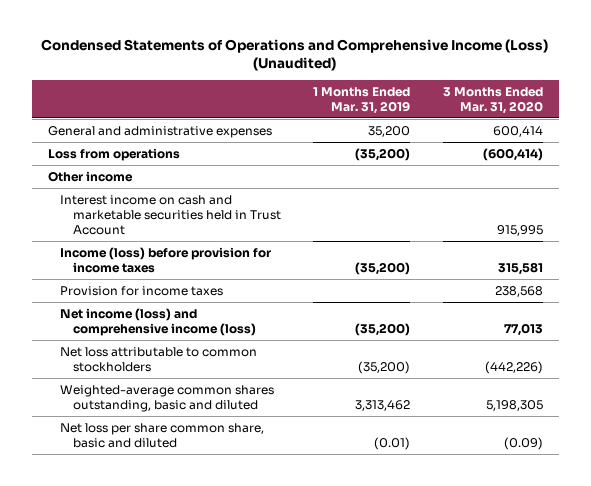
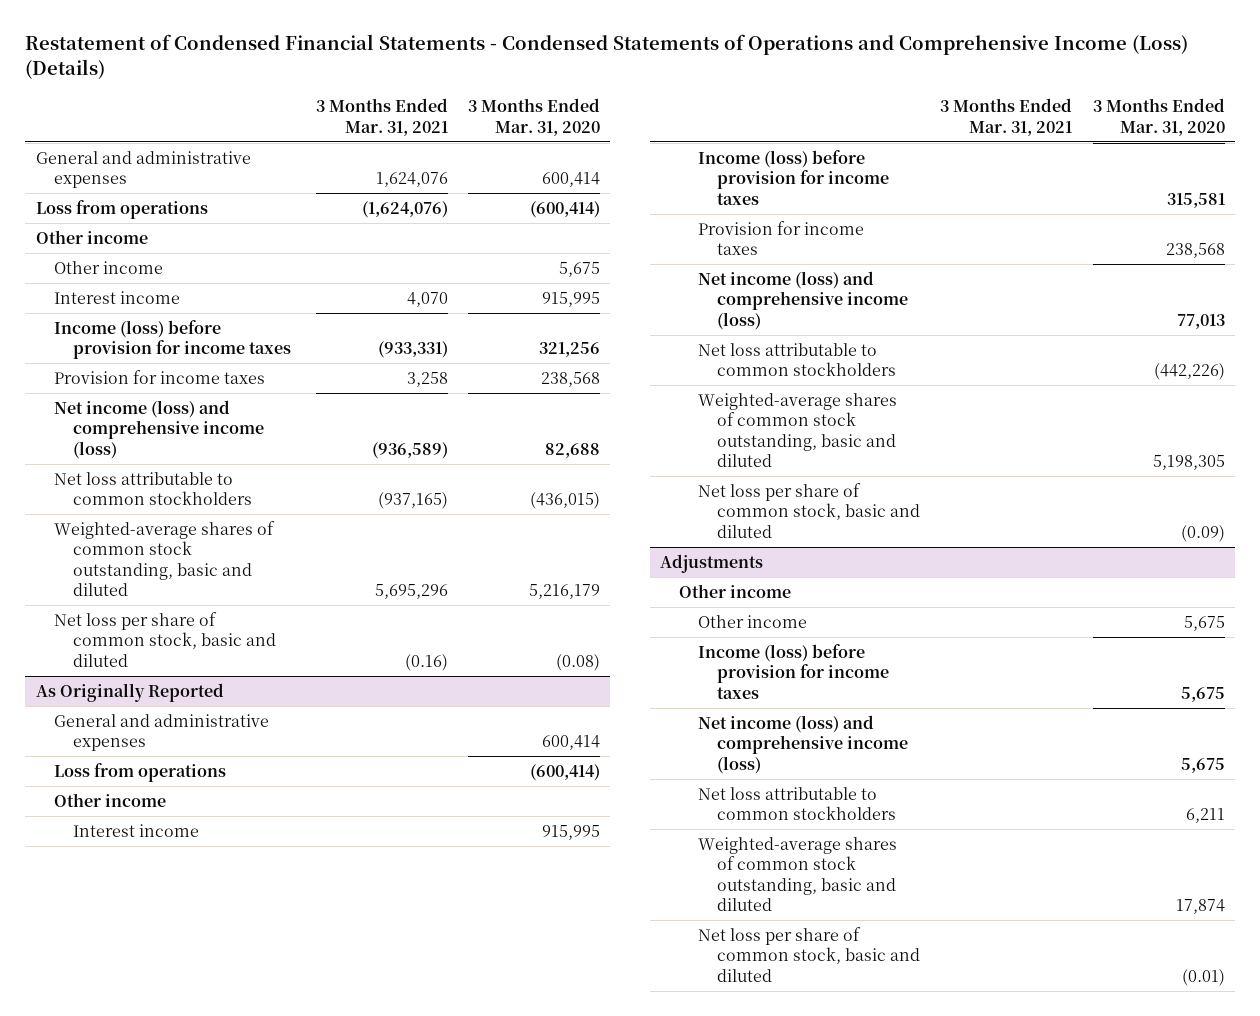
- Condensed Statements of Operations and Comprehensive Income (Loss) (Unaudited)
+ Restatement of Condensed Financial Statements - Condensed Statements of Operations and Comprehensive Income (Loss) (Details)
- | 1 Months Ended Mar. 31, 2019 | 3 Months Ended Mar. 31, 2020
+ | 3 Months Ended Mar. 31, 2021 | 3 Months Ended Mar. 31, 2020
- Interest income on cash and marketable securities held in Trust Account | | 915,995
+ Other income | | 5,675
+ Interest income | 4,070 | 915,995
+ Income (loss) before provision for income taxes | (933,331) | 321,256
+ Provision for income taxes | 3,258 | 238,568
+ Net income (loss) and comprehensive income (loss) | (936,589) | 82,688
+ Net loss attributable to common stockholders | (937,165) | (436,015)
+ Weighted-average shares of common stock outstanding, basic and diluted | 5,695,296 | 5,216,179
+ Net loss per share of common stock, basic and diluted | (0.16) | (0.08)
+ As Originally Reported
+ General and administrative expenses | | 600,414
+ Loss from operations | | (600,414)
+ Other income
+ Interest income | | 915,995
- Weighted-average common shares outstanding, basic and diluted | 3,313,462 | 5,198,305
- Net loss per share common share, basic and diluted | (0.01) | (0.09)
+ Weighted-average shares of common stock outstanding, basic and diluted | | 5,198,305
+ Net loss per share of common stock, basic and diluted | | (0.09)
+ Adjustments
+ Other income
+ Other income | | 5,675
+ Income (loss) before provision for income taxes | | 5,675
+ Net income (loss) and comprehensive income (loss) | | 5,675
+ Net loss attributable to common stockholders | | 6,211
+ Weighted-average shares of common stock outstanding, basic and diluted | | 17,874
+ Net loss per share of common stock, basic and diluted | | (0.01)

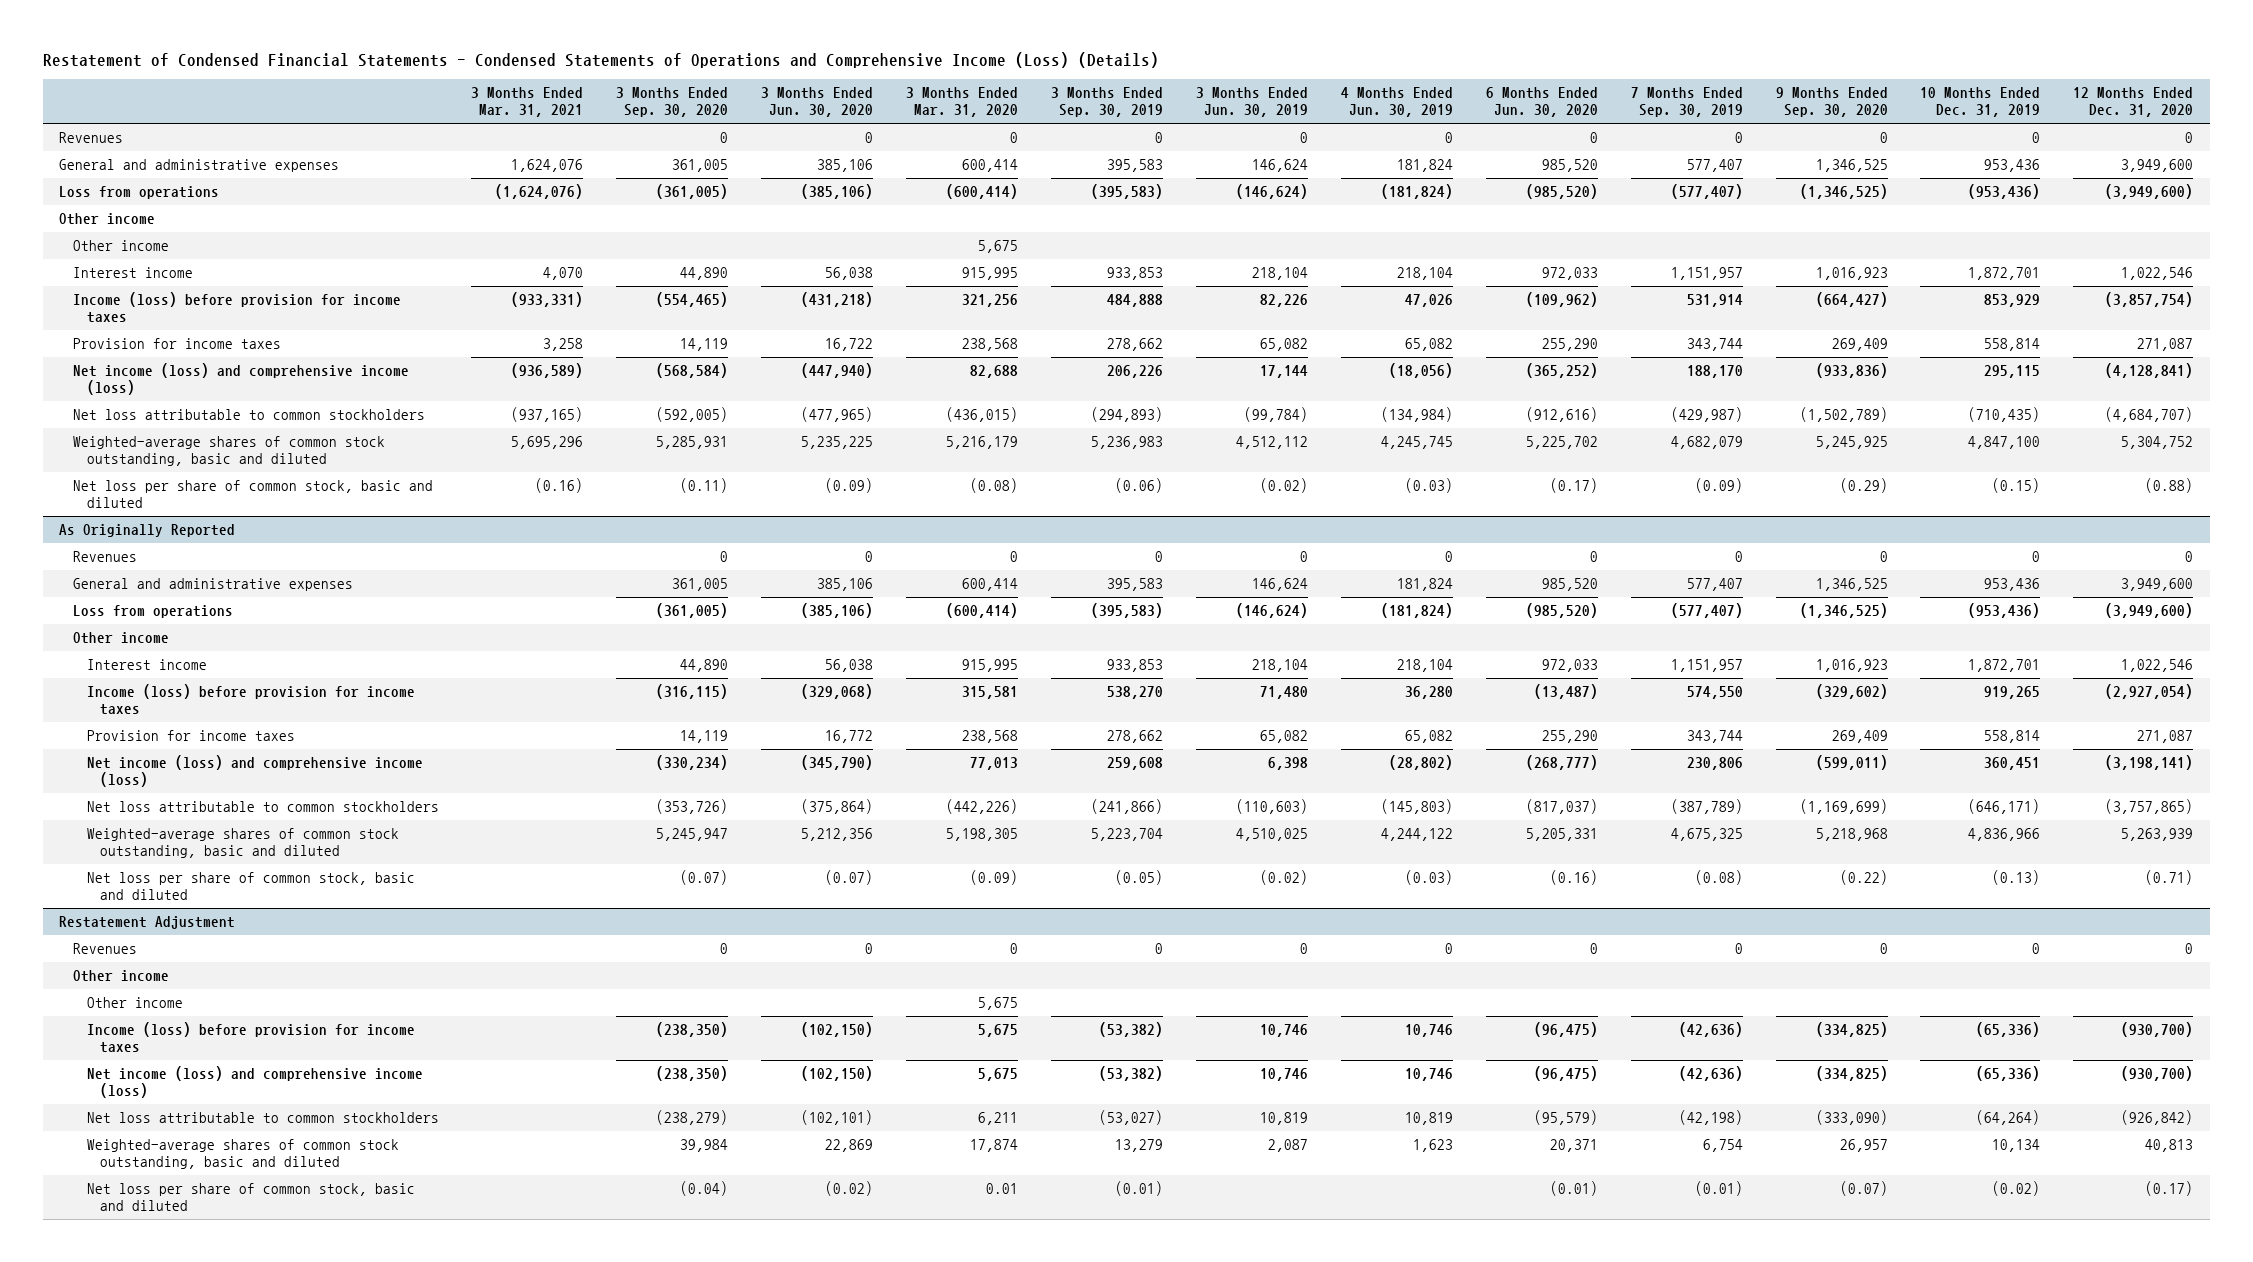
- | 3 Months Ended Mar. 31, 2021 | 3 Months Ended Mar. 31, 2020
+ | 3 Months Ended Mar. 31, 2021 | 3 Months Ended Sep. 30, 2020 | 3 Months Ended Jun. 30, 2020 | 3 Months Ended Mar. 31, 2020 | 3 Months Ended Sep. 30, 2019 | 3 Months Ended Jun. 30, 2019 | 4 Months Ended Jun. 30, 2019 | 6 Months Ended Jun. 30, 2020 | 7 Months Ended Sep. 30, 2019 | 9 Months Ended Sep. 30, 2020 | 10 Months Ended Dec. 31, 2019 | 12 Months Ended Dec. 31, 2020
+ Revenues | | 0 | 0 | 0 | 0 | 0 | 0 | 0 | 0 | 0 | 0 | 0
@ As Originally Reported
+ Revenues | | 0 | 0 | 0 | 0 | 0 | 0 | 0 | 0 | 0 | 0 | 0
- Adjustments
+ Restatement Adjustment
+ Revenues | | 0 | 0 | 0 | 0 | 0 | 0 | 0 | 0 | 0 | 0 | 0
- Net loss per share of common stock, basic and diluted | | (0.01)
+ Net loss per share of common stock, basic and diluted | | (0.04) | (0.02) | 0.01 | (0.01) | | | (0.01) | (0.01) | (0.07) | (0.02) | (0.17)

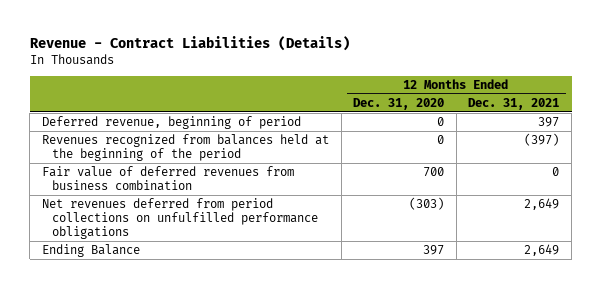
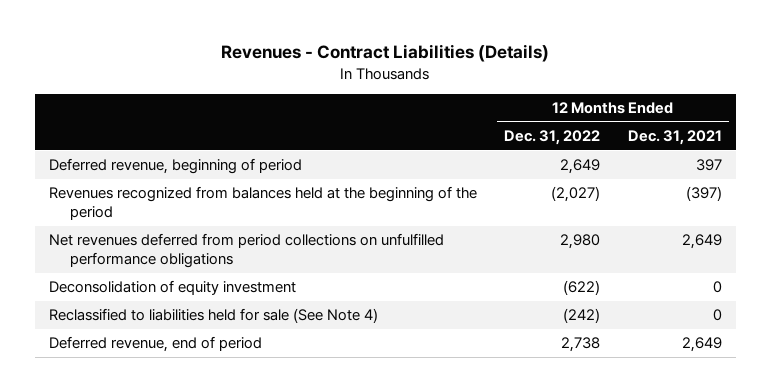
- Revenue - Contract Liabilities (Details)
+ Revenues - Contract Liabilities (Details)
- | 12 Months Ended Dec. 31, 2020 | 12 Months Ended Dec. 31, 2021
+ | 12 Months Ended Dec. 31, 2022 | 12 Months Ended Dec. 31, 2021
- Fair value of deferred revenues from business combination | 700 | 0
- Ending Balance | 397 | 2,649
+ Deconsolidation of equity investment | (622) | 0
+ Reclassified to liabilities held for sale (See Note 4) | (242) | 0
+ Deferred revenue, end of period | 2,738 | 2,649

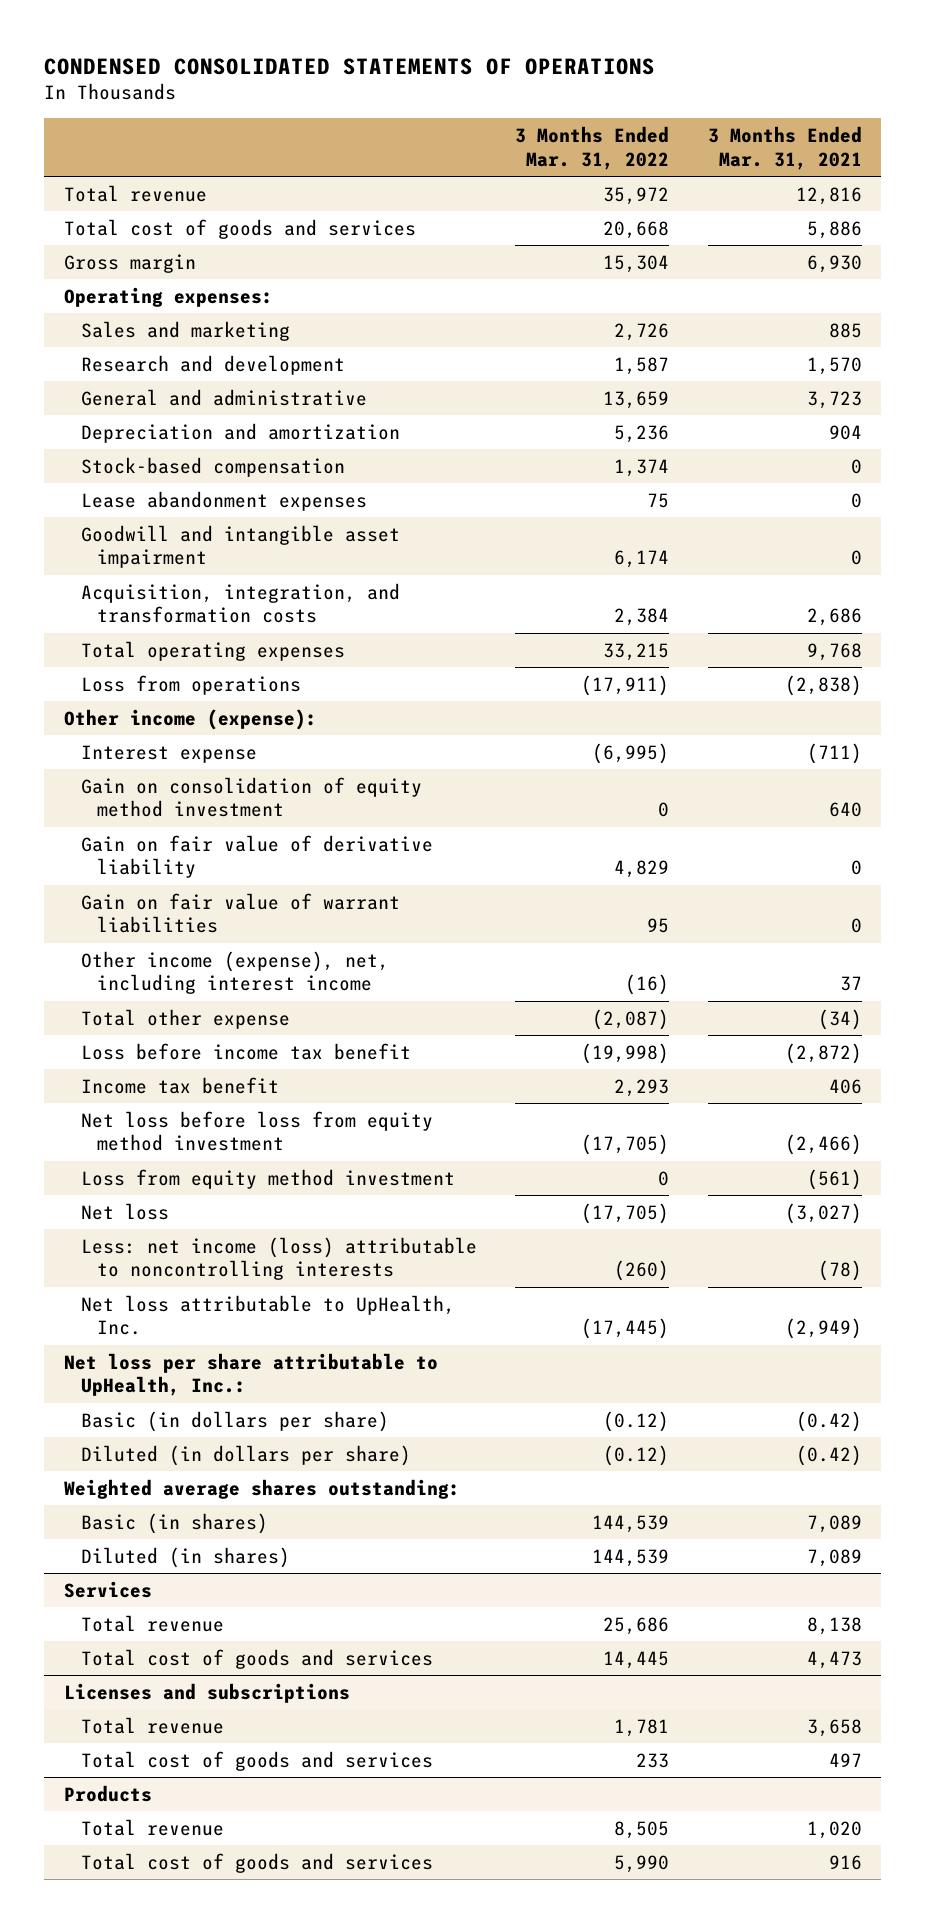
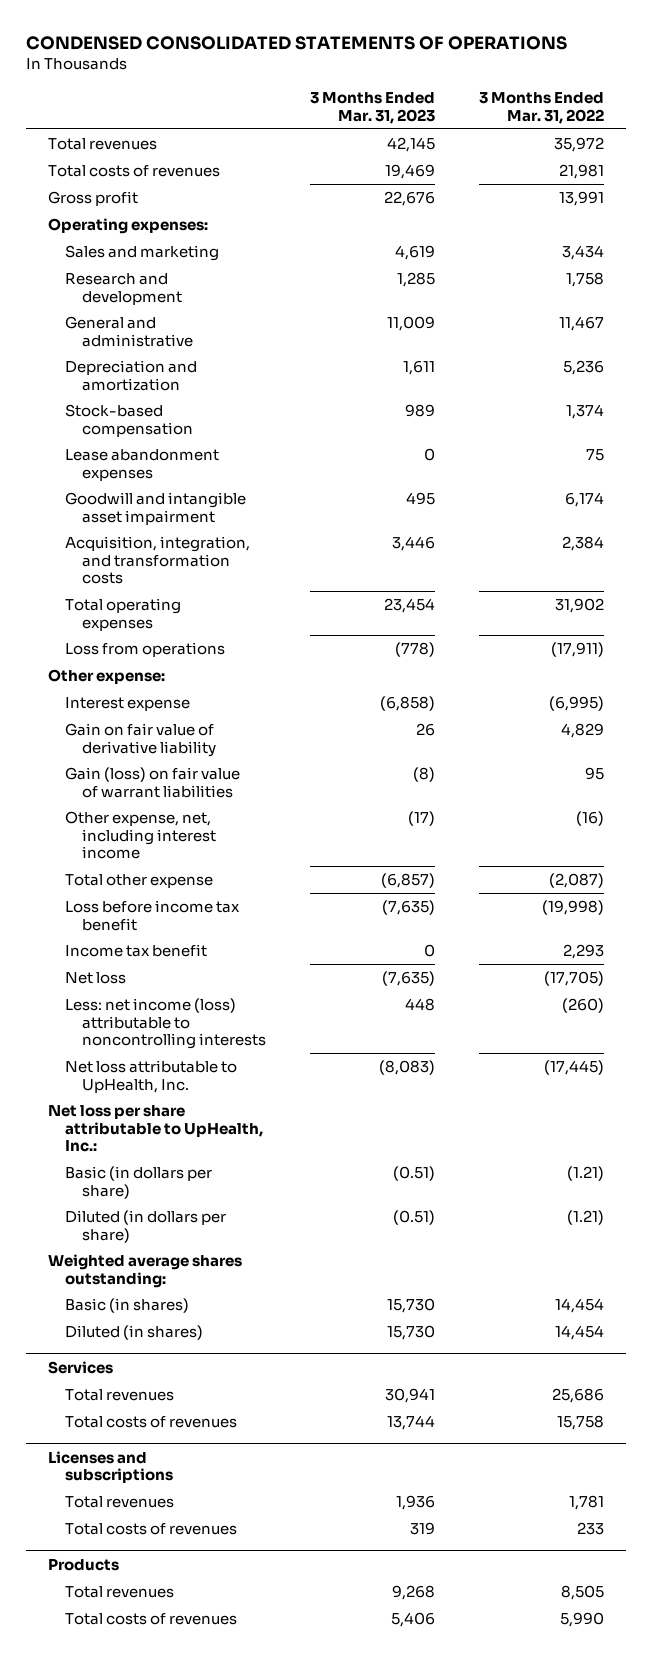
- | 3 Months Ended Mar. 31, 2022 | 3 Months Ended Mar. 31, 2021
+ | 3 Months Ended Mar. 31, 2023 | 3 Months Ended Mar. 31, 2022
- Total revenue | 35,972 | 12,816
- Total cost of goods and services | 20,668 | 5,886
- Gross margin | 15,304 | 6,930
+ Total revenues | 42,145 | 35,972
+ Total costs of revenues | 19,469 | 21,981
+ Gross profit | 22,676 | 13,991
- Sales and marketing | 2,726 | 885
- Research and development | 1,587 | 1,570
- General and administrative | 13,659 | 3,723
+ Sales and marketing | 4,619 | 3,434
+ Research and development | 1,285 | 1,758
+ General and administrative | 11,009 | 11,467
- Total operating expenses | 33,215 | 9,768
+ Total operating expenses | 23,454 | 31,902
- Other income (expense):
+ Other expense:
- Gain on consolidation of equity method investment | 0 | 640
- Gain on fair value of warrant liabilities | 95 | 0
- Other income (expense), net, including interest income | (16) | 37
+ Gain (loss) on fair value of warrant liabilities | (8) | 95
+ Other expense, net, including interest income | (17) | (16)
- Net loss before loss from equity method investment | (17,705) | (2,466)
- Loss from equity method investment | 0 | (561)
- Basic (in dollars per share) | (0.12) | (0.42)
- Diluted (in dollars per share) | (0.12) | (0.42)
+ Basic (in dollars per share) | (0.51) | (1.21)
+ Diluted (in dollars per share) | (0.51) | (1.21)
- Basic (in shares) | 144,539 | 7,089
- Diluted (in shares) | 144,539 | 7,089
+ Basic (in shares) | 15,730 | 14,454
+ Diluted (in shares) | 15,730 | 14,454
@ Services
- Total revenue | 25,686 | 8,138
- Total cost of goods and services | 14,445 | 4,473
+ Total revenues | 30,941 | 25,686
+ Total costs of revenues | 13,744 | 15,758
@ Licenses and subscriptions
- Total revenue | 1,781 | 3,658
- Total cost of goods and services | 233 | 497
+ Total revenues | 1,936 | 1,781
+ Total costs of revenues | 319 | 233
@ Products
- Total revenue | 8,505 | 1,020
- Total cost of goods and services | 5,990 | 916
+ Total revenues | 9,268 | 8,505
+ Total costs of revenues | 5,406 | 5,990

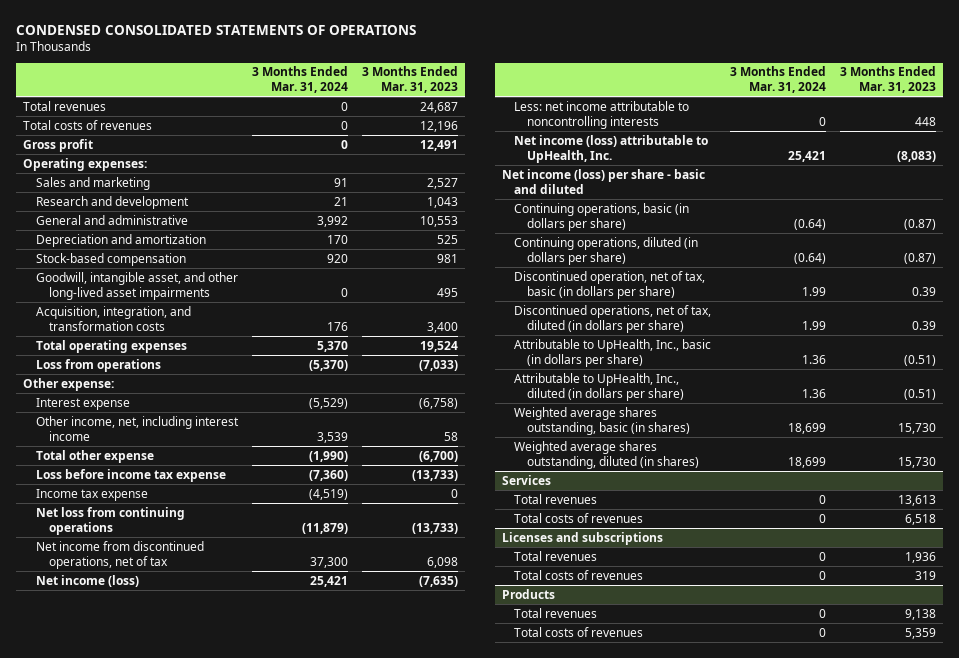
- | 3 Months Ended Mar. 31, 2023 | 3 Months Ended Mar. 31, 2022
+ | 3 Months Ended Mar. 31, 2024 | 3 Months Ended Mar. 31, 2023
- Total revenues | 42,145 | 35,972
- Total costs of revenues | 19,469 | 21,981
- Gross profit | 22,676 | 13,991
+ Total revenues | 0 | 24,687
+ Total costs of revenues | 0 | 12,196
+ Gross profit | 0 | 12,491
- Sales and marketing | 4,619 | 3,434
- Research and development | 1,285 | 1,758
- General and administrative | 11,009 | 11,467
- Depreciation and amortization | 1,611 | 5,236
- Stock-based compensation | 989 | 1,374
- Lease abandonment expenses | 0 | 75
- Goodwill and intangible asset impairment | 495 | 6,174
- Acquisition, integration, and transformation costs | 3,446 | 2,384
- Total operating expenses | 23,454 | 31,902
- Loss from operations | (778) | (17,911)
+ Sales and marketing | 91 | 2,527
+ Research and development | 21 | 1,043
+ General and administrative | 3,992 | 10,553
+ Depreciation and amortization | 170 | 525
+ Stock-based compensation | 920 | 981
+ Goodwill, intangible asset, and other long-lived asset impairments | 0 | 495
+ Acquisition, integration, and transformation costs | 176 | 3,400
+ Total operating expenses | 5,370 | 19,524
+ Loss from operations | (5,370) | (7,033)
- Interest expense | (6,858) | (6,995)
- Gain on fair value of derivative liability | 26 | 4,829
- Gain (loss) on fair value of warrant liabilities | (8) | 95
- Other expense, net, including interest income | (17) | (16)
- Total other expense | (6,857) | (2,087)
- Loss before income tax benefit | (7,635) | (19,998)
- Income tax benefit | 0 | 2,293
- Net loss | (7,635) | (17,705)
- Less: net income (loss) attributable to noncontrolling interests | 448 | (260)
- Net loss attributable to UpHealth, Inc. | (8,083) | (17,445)
- Net loss per share attributable to UpHealth, Inc.:
- Basic (in dollars per share) | (0.51) | (1.21)
- Diluted (in dollars per share) | (0.51) | (1.21)
- Weighted average shares outstanding:
- Basic (in shares) | 15,730 | 14,454
- Diluted (in shares) | 15,730 | 14,454
+ Interest expense | (5,529) | (6,758)
+ Other income, net, including interest income | 3,539 | 58
+ Total other expense | (1,990) | (6,700)
+ Loss before income tax expense | (7,360) | (13,733)
+ Income tax expense | (4,519) | 0
+ Net loss from continuing operations | (11,879) | (13,733)
+ Net income from discontinued operations, net of tax | 37,300 | 6,098
+ Net income (loss) | 25,421 | (7,635)
+ Less: net income attributable to noncontrolling interests | 0 | 448
+ Net income (loss) attributable to UpHealth, Inc. | 25,421 | (8,083)
+ Net income (loss) per share - basic and diluted
+ Continuing operations, basic (in dollars per share) | (0.64) | (0.87)
+ Continuing operations, diluted (in dollars per share) | (0.64) | (0.87)
+ Discontinued operation, net of tax, basic (in dollars per share) | 1.99 | 0.39
+ Discontinued operations, net of tax, diluted (in dollars per share) | 1.99 | 0.39
+ Attributable to UpHealth, Inc., basic (in dollars per share) | 1.36 | (0.51)
+ Attributable to UpHealth, Inc., diluted (in dollars per share) | 1.36 | (0.51)
+ Weighted average shares outstanding, basic (in shares) | 18,699 | 15,730
+ Weighted average shares outstanding, diluted (in shares) | 18,699 | 15,730
@ Services
- Total revenues | 30,941 | 25,686
- Total costs of revenues | 13,744 | 15,758
+ Total revenues | 0 | 13,613
+ Total costs of revenues | 0 | 6,518
@ Products
- Total revenues | 9,268 | 8,505
- Total costs of revenues | 5,406 | 5,990
+ Total revenues | 0 | 9,138
+ Total costs of revenues | 0 | 5,359

